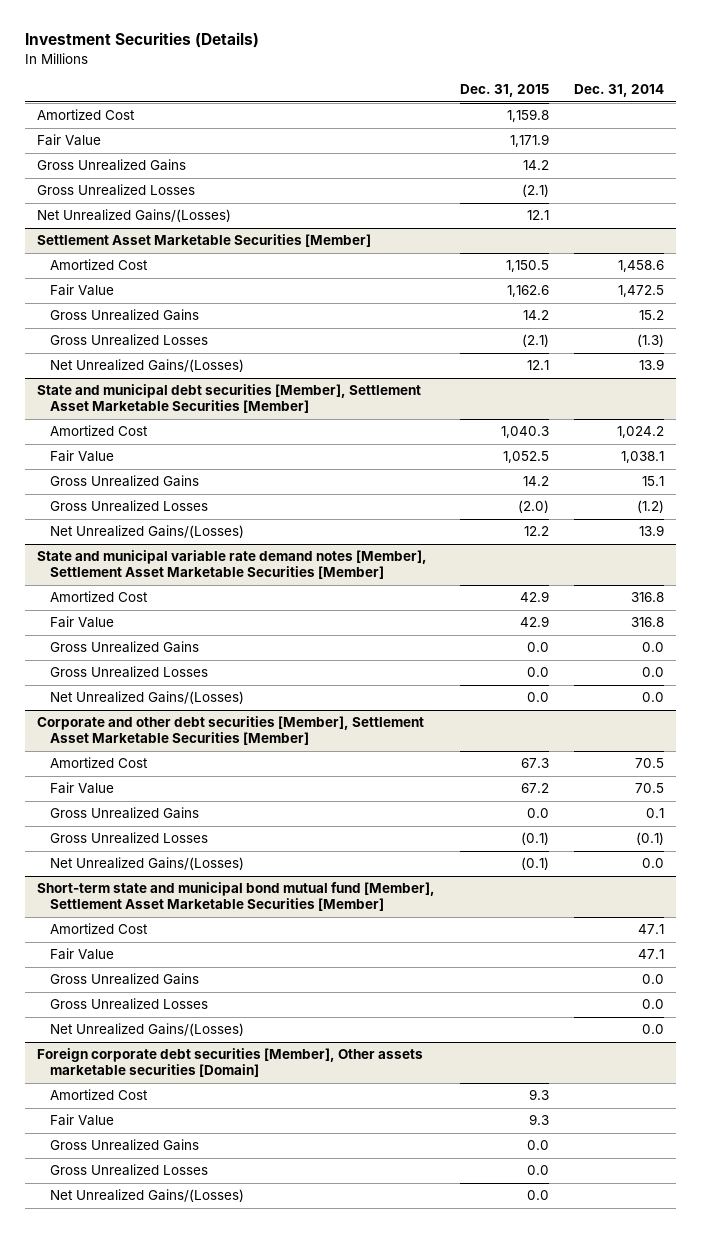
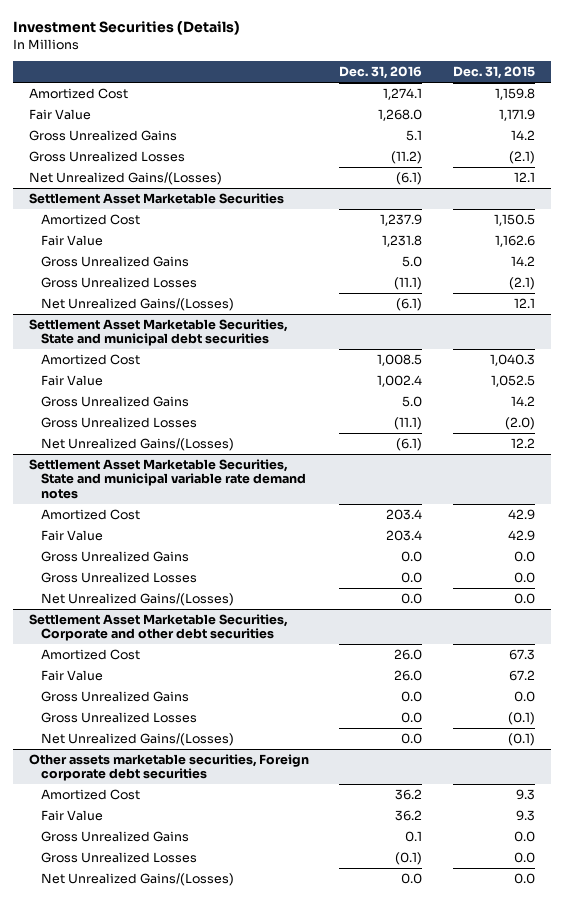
- | Dec. 31, 2015 | Dec. 31, 2014
+ | Dec. 31, 2016 | Dec. 31, 2015
- Settlement Asset Marketable Securities [Member]
+ Settlement Asset Marketable Securities
- State and municipal debt securities [Member], Settlement Asset Marketable Securities [Member]
+ Settlement Asset Marketable Securities, State and municipal debt securities
- State and municipal variable rate demand notes [Member], Settlement Asset Marketable Securities [Member]
+ Settlement Asset Marketable Securities, State and municipal variable rate demand notes
- Corporate and other debt securities [Member], Settlement Asset Marketable Securities [Member]
+ Settlement Asset Marketable Securities, Corporate and other debt securities
- Short-term state and municipal bond mutual fund [Member], Settlement Asset Marketable Securities [Member]
- Amortized Cost | | 47.1
- Fair Value | | 47.1
- Gross Unrealized Gains | | 0.0
- Gross Unrealized Losses | | 0.0
- Net Unrealized Gains/(Losses) | | 0.0
- Foreign corporate debt securities [Member], Other assets marketable securities [Domain]
+ Other assets marketable securities, Foreign corporate debt securities

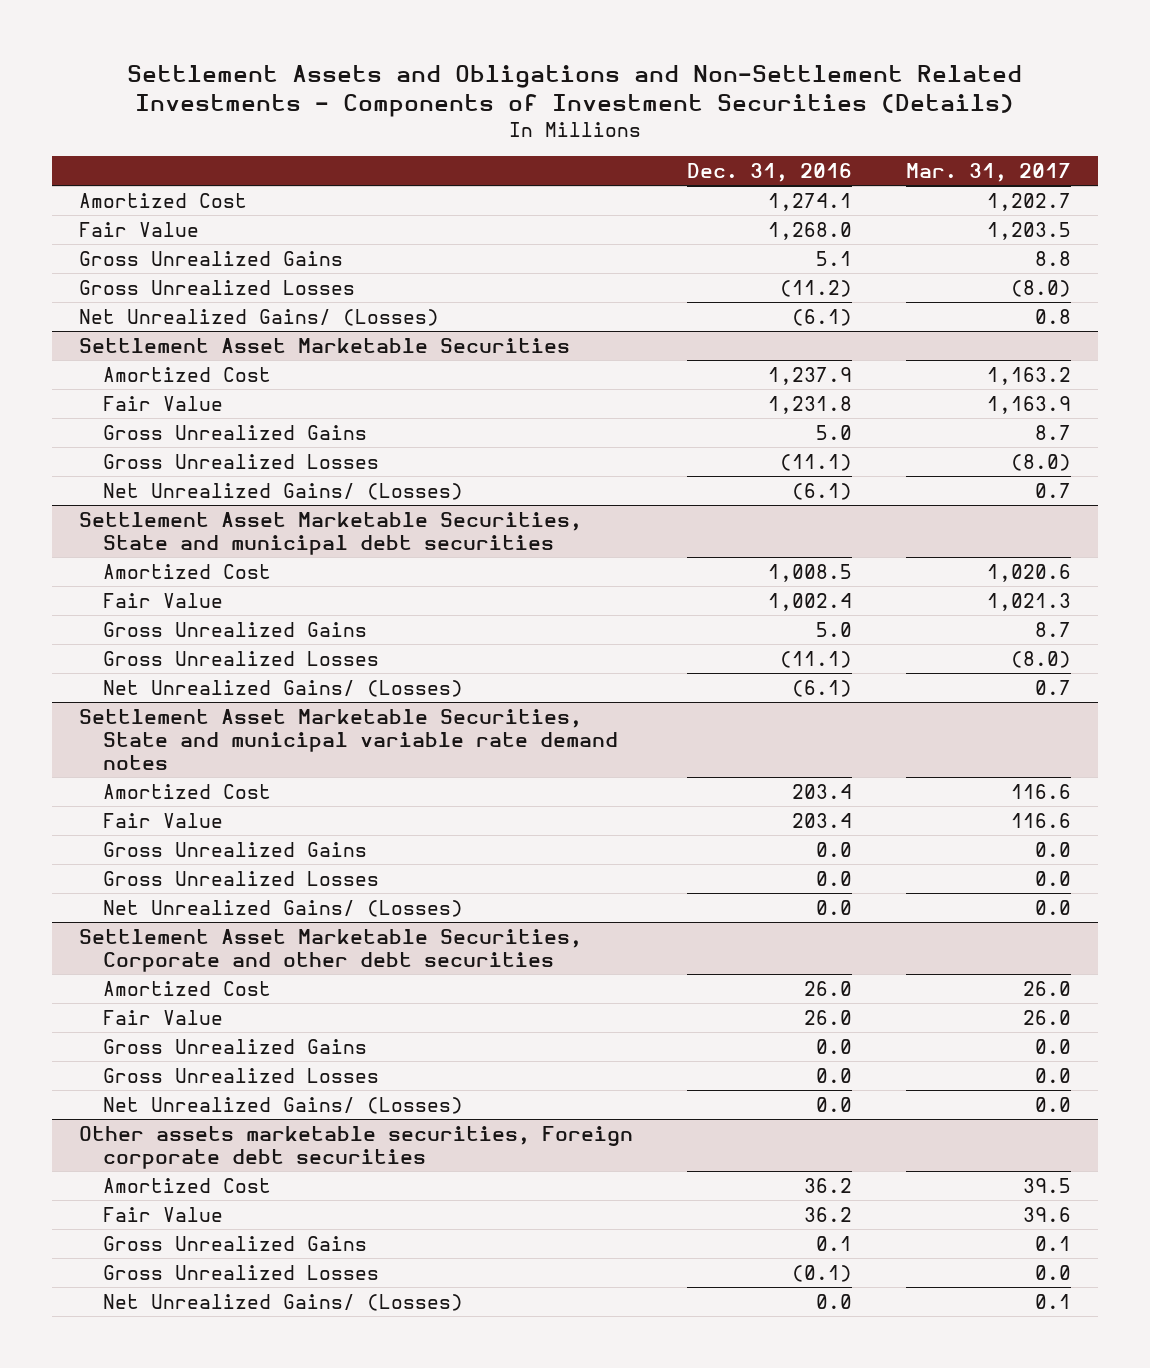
- Investment Securities (Details)
+ Settlement Assets and Obligations and Non-Settlement Related Investments - Components of Investment Securities (Details)
- | Dec. 31, 2016 | Dec. 31, 2015
+ | Dec. 31, 2016 | Mar. 31, 2017
- Net Unrealized Gains/(Losses) | (6.1) | 12.1
+ Net Unrealized Gains/ (Losses) | (6.1) | 0.8
@ Settlement Asset Marketable Securities
- Net Unrealized Gains/(Losses) | (6.1) | 12.1
+ Net Unrealized Gains/ (Losses) | (6.1) | 0.7
@ Settlement Asset Marketable Securities, State and municipal debt securities
- Net Unrealized Gains/(Losses) | (6.1) | 12.2
+ Net Unrealized Gains/ (Losses) | (6.1) | 0.7
@ Settlement Asset Marketable Securities, State and municipal variable rate demand notes
- Net Unrealized Gains/(Losses) | 0.0 | 0.0
+ Net Unrealized Gains/ (Losses) | 0.0 | 0.0
@ Settlement Asset Marketable Securities, Corporate and other debt securities
- Net Unrealized Gains/(Losses) | 0.0 | (0.1)
+ Net Unrealized Gains/ (Losses) | 0.0 | 0.0
@ Other assets marketable securities, Foreign corporate debt securities
- Net Unrealized Gains/(Losses) | 0.0 | 0.0
+ Net Unrealized Gains/ (Losses) | 0.0 | 0.1

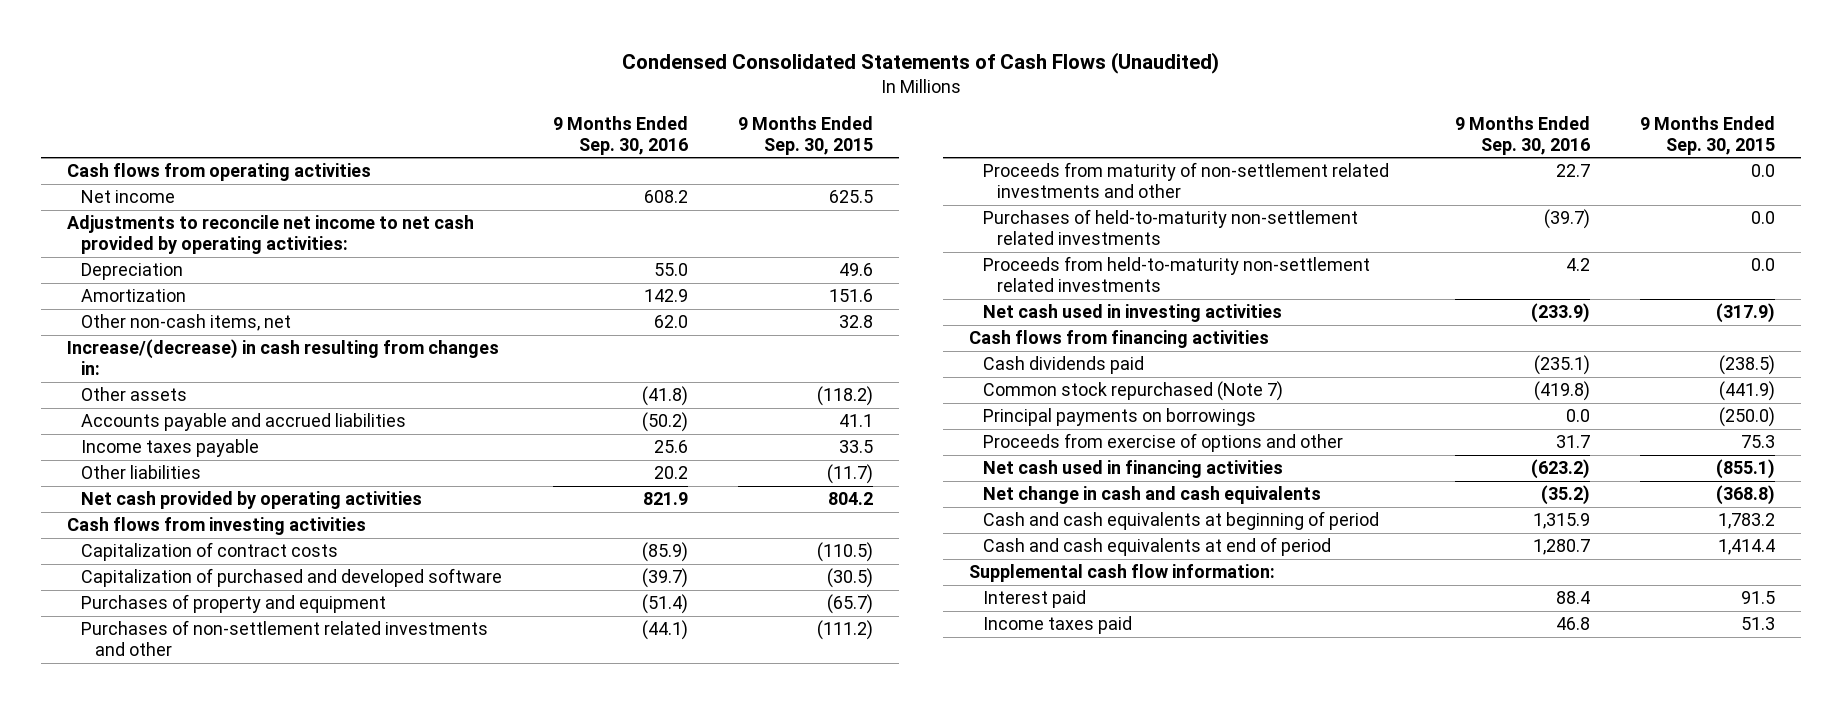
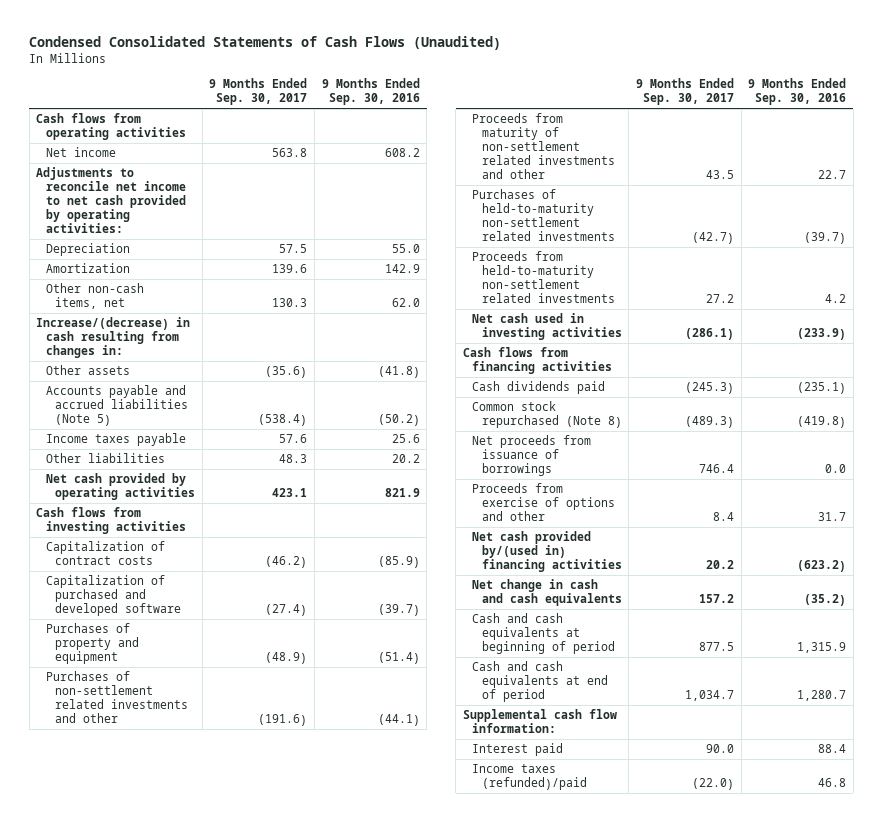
- | 9 Months Ended Sep. 30, 2016 | 9 Months Ended Sep. 30, 2015
+ | 9 Months Ended Sep. 30, 2017 | 9 Months Ended Sep. 30, 2016
- Accounts payable and accrued liabilities | (50.2) | 41.1
+ Accounts payable and accrued liabilities (Note 5) | (538.4) | (50.2)
- Common stock repurchased (Note 7) | (419.8) | (441.9)
- Principal payments on borrowings | 0.0 | (250.0)
+ Common stock repurchased (Note 8) | (489.3) | (419.8)
+ Net proceeds from issuance of borrowings | 746.4 | 0.0
- Net cash used in financing activities | (623.2) | (855.1)
+ Net cash provided by/(used in) financing activities | 20.2 | (623.2)
- Income taxes paid | 46.8 | 51.3
+ Income taxes (refunded)/paid | (22.0) | 46.8

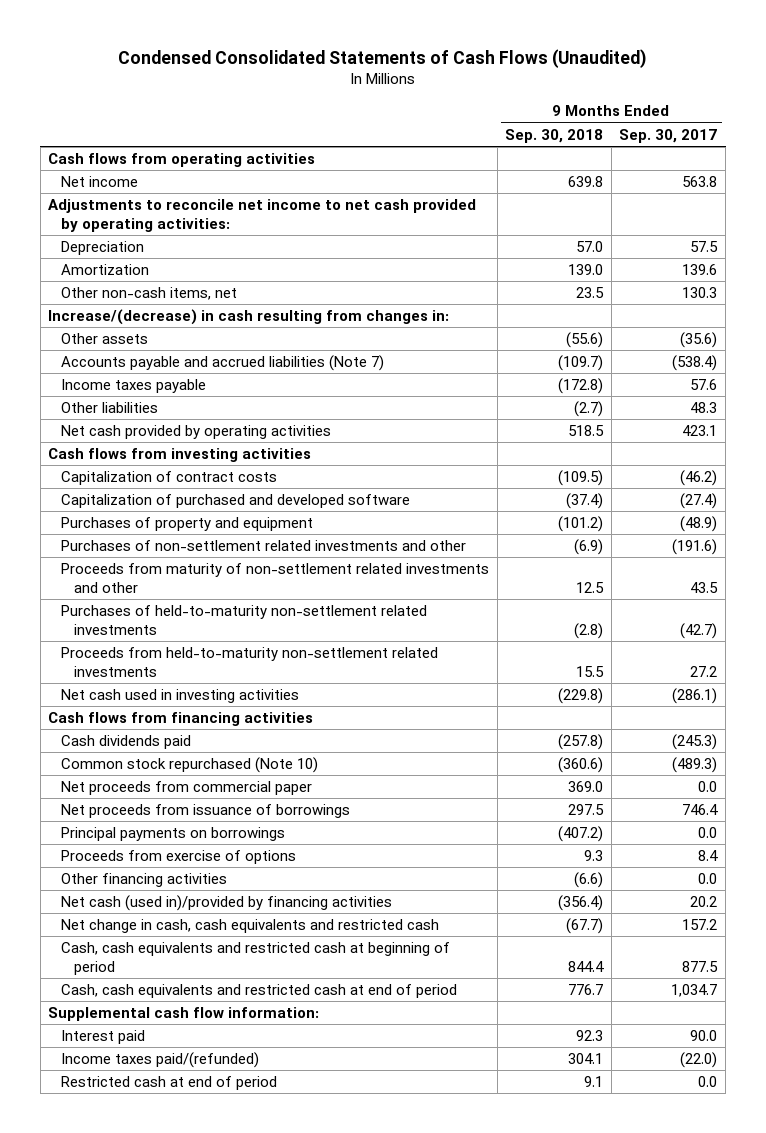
- | 9 Months Ended Sep. 30, 2017 | 9 Months Ended Sep. 30, 2016
+ | 9 Months Ended Sep. 30, 2018 | 9 Months Ended Sep. 30, 2017
- Accounts payable and accrued liabilities (Note 5) | (538.4) | (50.2)
+ Accounts payable and accrued liabilities (Note 7) | (109.7) | (538.4)
- Common stock repurchased (Note 8) | (489.3) | (419.8)
+ Common stock repurchased (Note 10) | (360.6) | (489.3)
+ Net proceeds from commercial paper | 369.0 | 0.0
- Proceeds from exercise of options and other | 8.4 | 31.7
- Net cash provided by/(used in) financing activities | 20.2 | (623.2)
- Net change in cash and cash equivalents | 157.2 | (35.2)
- Cash and cash equivalents at beginning of period | 877.5 | 1,315.9
- Cash and cash equivalents at end of period | 1,034.7 | 1,280.7
+ Principal payments on borrowings | (407.2) | 0.0
+ Proceeds from exercise of options | 9.3 | 8.4
+ Other financing activities | (6.6) | 0.0
+ Net cash (used in)/provided by financing activities | (356.4) | 20.2
+ Net change in cash, cash equivalents and restricted cash | (67.7) | 157.2
+ Cash, cash equivalents and restricted cash at beginning of period | 844.4 | 877.5
+ Cash, cash equivalents and restricted cash at end of period | 776.7 | 1,034.7
- Income taxes (refunded)/paid | (22.0) | 46.8
+ Income taxes paid/(refunded) | 304.1 | (22.0)
+ Restricted cash at end of period | 9.1 | 0.0

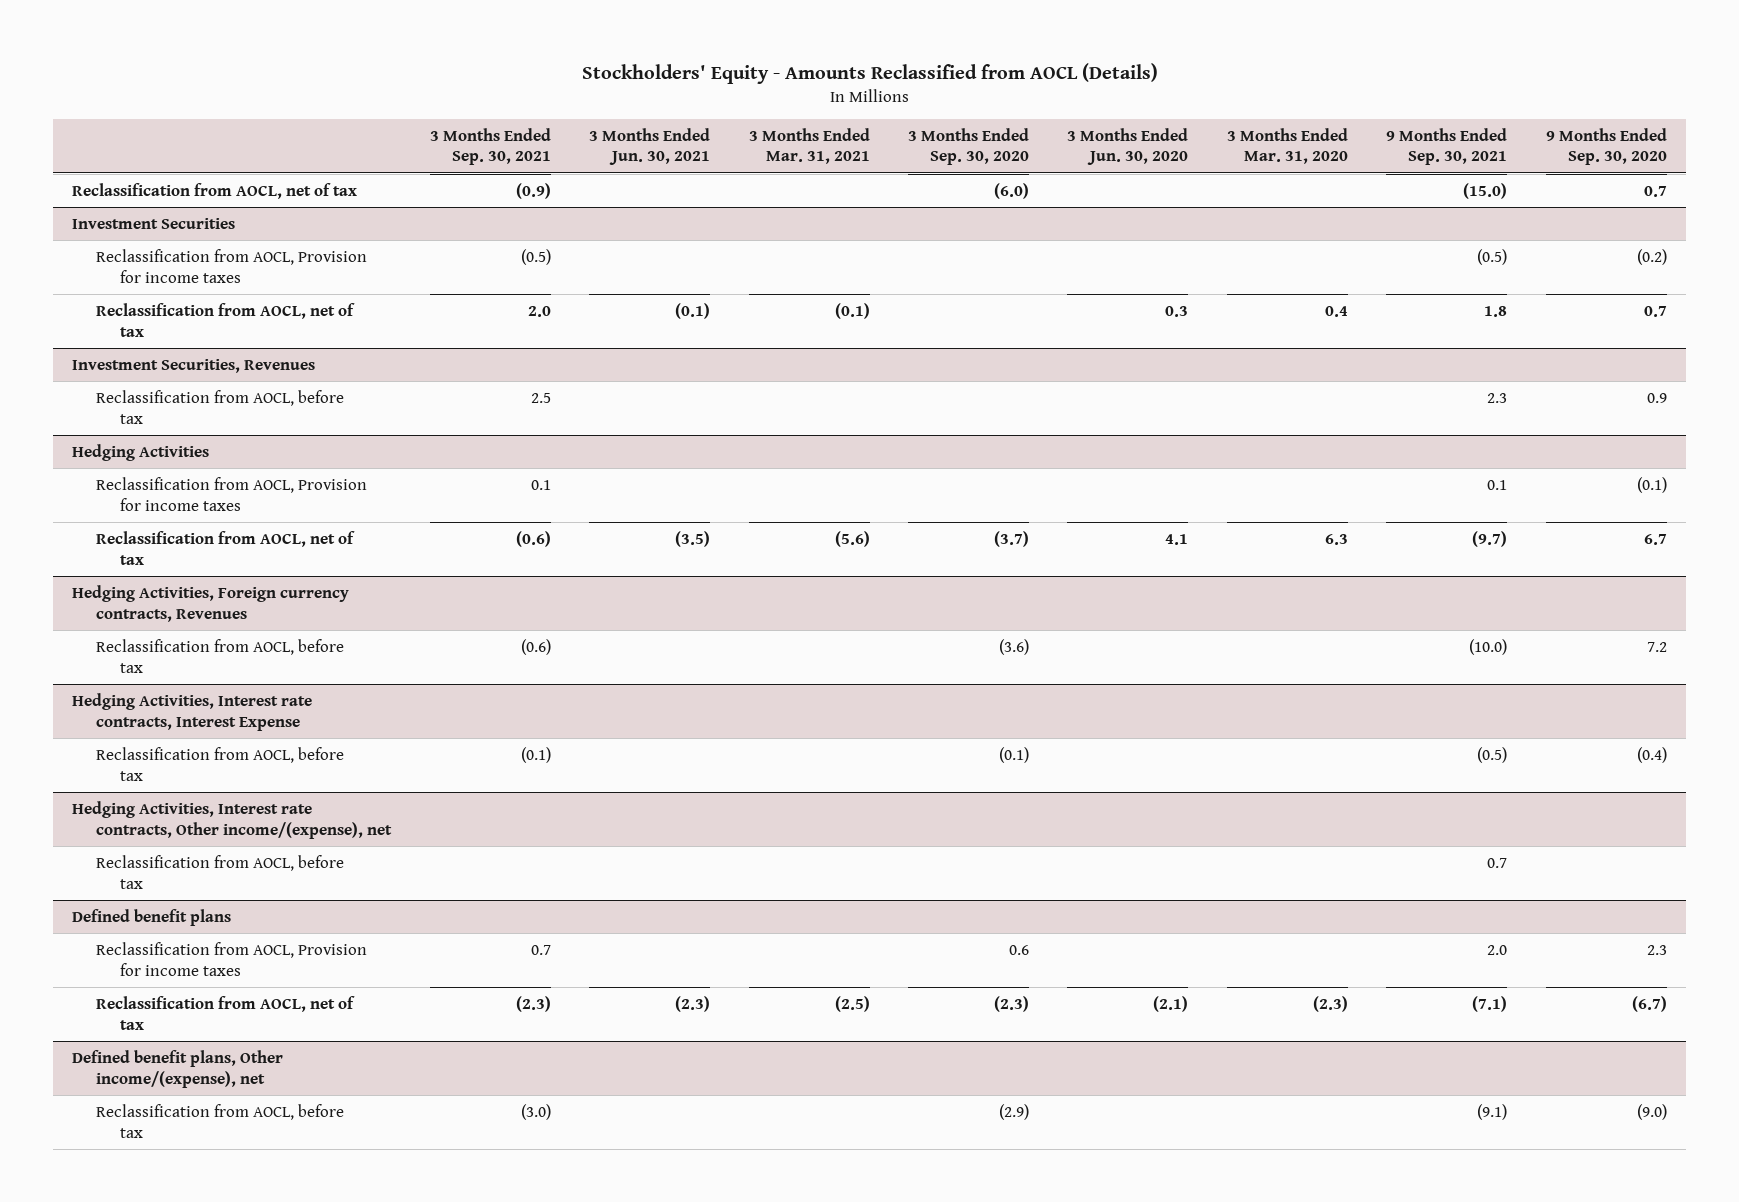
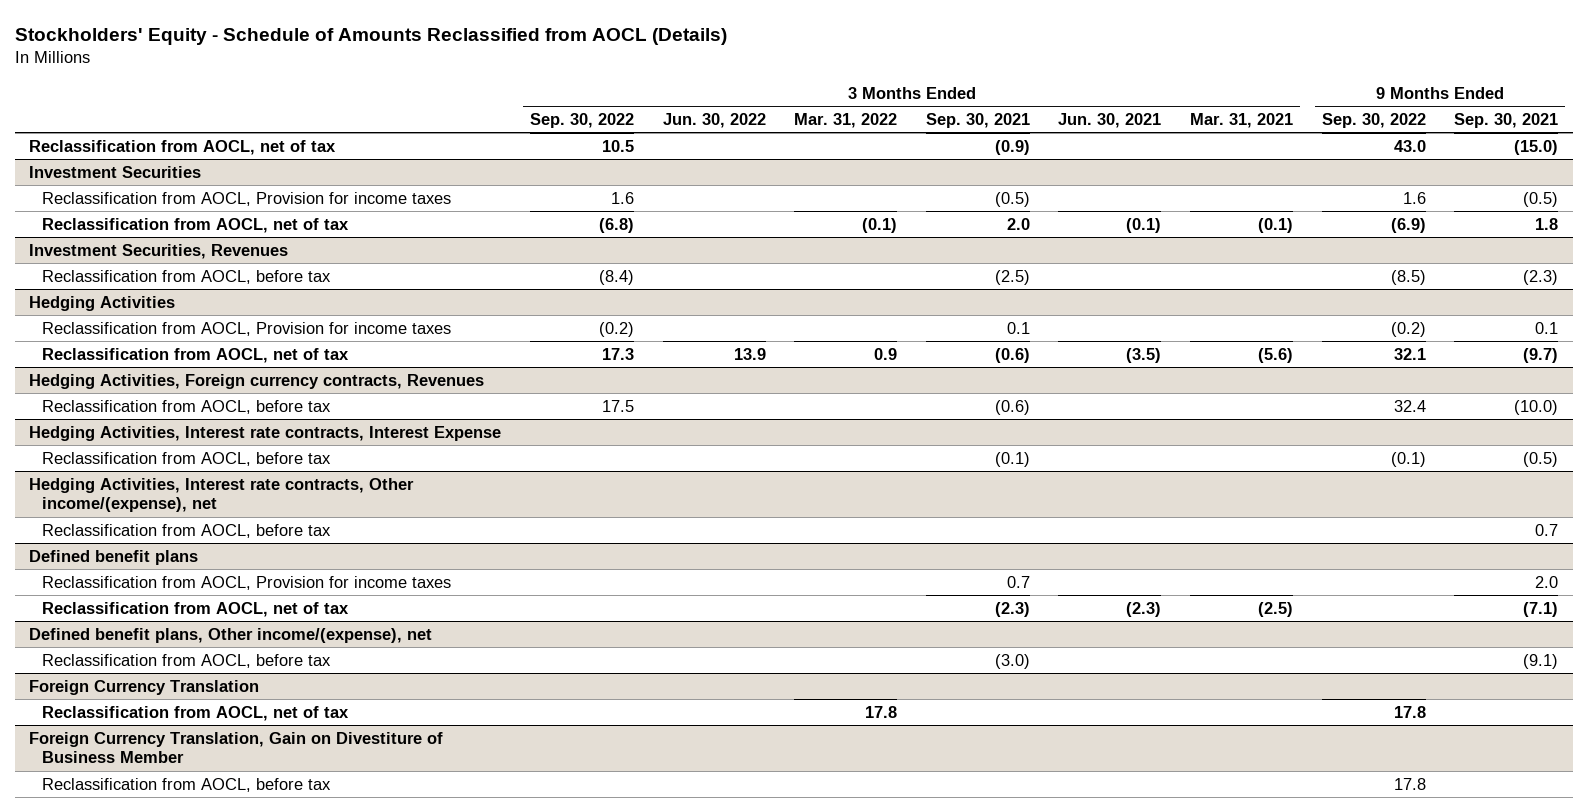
- Stockholders' Equity - Amounts Reclassified from AOCL (Details)
+ Stockholders' Equity - Schedule of Amounts Reclassified from AOCL (Details)
- | 3 Months Ended Sep. 30, 2021 | 3 Months Ended Jun. 30, 2021 | 3 Months Ended Mar. 31, 2021 | 3 Months Ended Sep. 30, 2020 | 3 Months Ended Jun. 30, 2020 | 3 Months Ended Mar. 31, 2020 | 9 Months Ended Sep. 30, 2021 | 9 Months Ended Sep. 30, 2020
+ | 3 Months Ended Sep. 30, 2022 | 3 Months Ended Jun. 30, 2022 | 3 Months Ended Mar. 31, 2022 | 3 Months Ended Sep. 30, 2021 | 3 Months Ended Jun. 30, 2021 | 3 Months Ended Mar. 31, 2021 | 9 Months Ended Sep. 30, 2022 | 9 Months Ended Sep. 30, 2021
@ Investment Securities, Revenues
- Reclassification from AOCL, before tax | 2.5 | | | | | | 2.3 | 0.9
+ Reclassification from AOCL, before tax | (8.4) | | | (2.5) | | | (8.5) | (2.3)
+ Foreign Currency Translation
+ Reclassification from AOCL, net of tax | | | 17.8 | | | | 17.8 |
+ Foreign Currency Translation, Gain on Divestiture of Business Member
+ Reclassification from AOCL, before tax | | | | | | | 17.8 |

